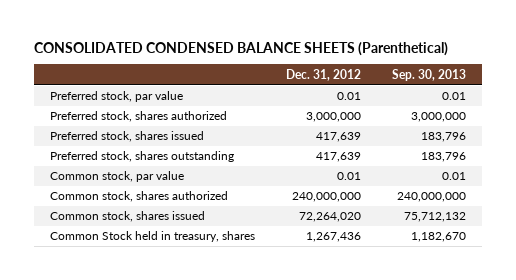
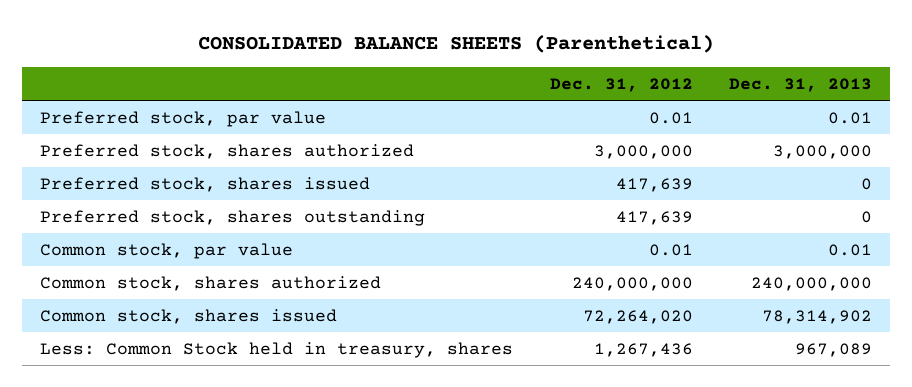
- CONSOLIDATED CONDENSED BALANCE SHEETS (Parenthetical)
+ CONSOLIDATED BALANCE SHEETS (Parenthetical)
- | Dec. 31, 2012 | Sep. 30, 2013
+ | Dec. 31, 2012 | Dec. 31, 2013
- Common Stock held in treasury, shares | 1,267,436 | 1,182,670
+ Less: Common Stock held in treasury, shares | 1,267,436 | 967,089

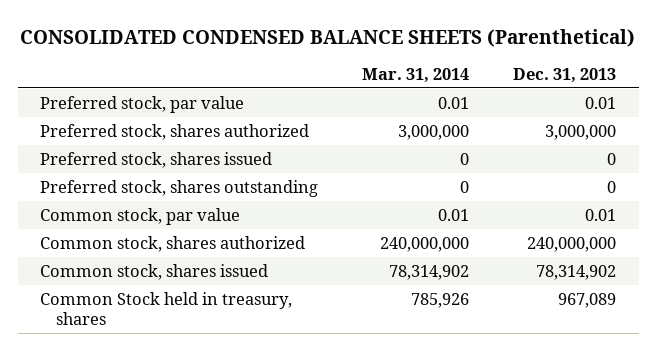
- CONSOLIDATED BALANCE SHEETS (Parenthetical)
+ CONSOLIDATED CONDENSED BALANCE SHEETS (Parenthetical)
- | Dec. 31, 2012 | Dec. 31, 2013
+ | Mar. 31, 2014 | Dec. 31, 2013
- Less: Common Stock held in treasury, shares | 1,267,436 | 967,089
+ Common Stock held in treasury, shares | 785,926 | 967,089

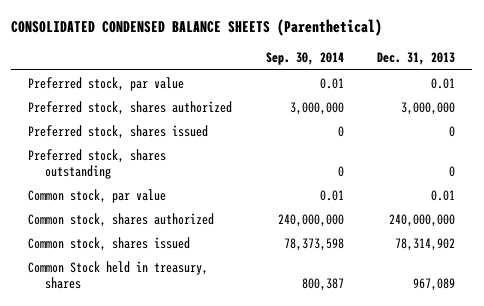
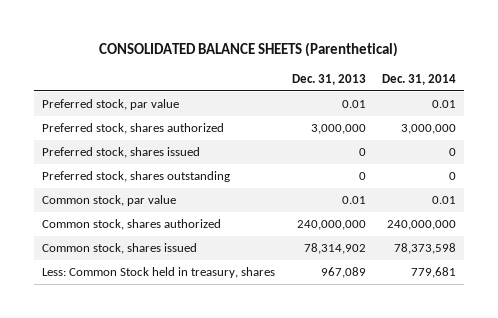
- CONSOLIDATED CONDENSED BALANCE SHEETS (Parenthetical)
+ CONSOLIDATED BALANCE SHEETS (Parenthetical)
- | Sep. 30, 2014 | Dec. 31, 2013
+ | Dec. 31, 2013 | Dec. 31, 2014
- Common Stock held in treasury, shares | 800,387 | 967,089
+ Less: Common Stock held in treasury, shares | 967,089 | 779,681

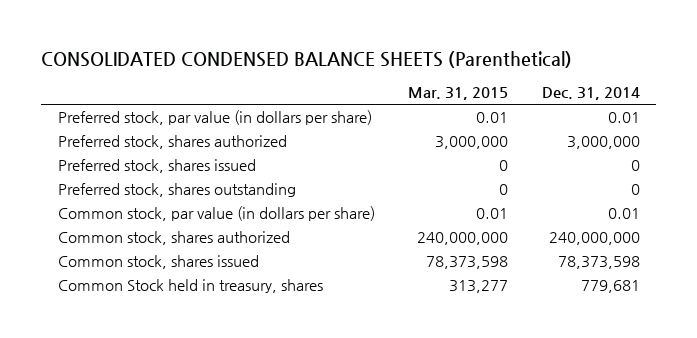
- CONSOLIDATED BALANCE SHEETS (Parenthetical)
+ CONSOLIDATED CONDENSED BALANCE SHEETS (Parenthetical)
- | Dec. 31, 2013 | Dec. 31, 2014
+ | Mar. 31, 2015 | Dec. 31, 2014
- Preferred stock, par value | 0.01 | 0.01
+ Preferred stock, par value (in dollars per share) | 0.01 | 0.01
- Common stock, par value | 0.01 | 0.01
+ Common stock, par value (in dollars per share) | 0.01 | 0.01
- Less: Common Stock held in treasury, shares | 967,089 | 779,681
+ Common Stock held in treasury, shares | 313,277 | 779,681

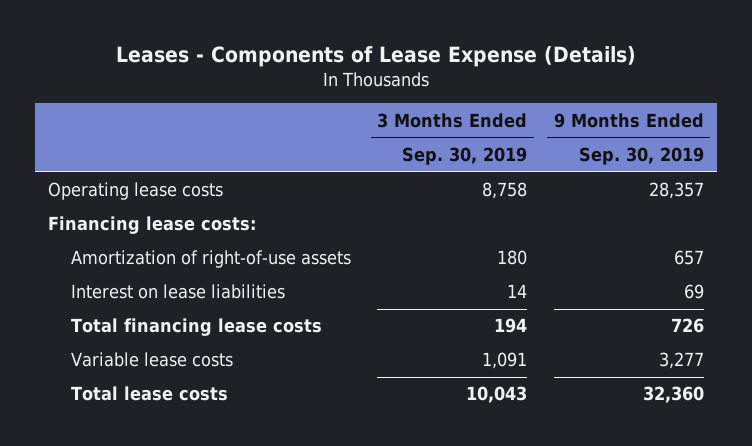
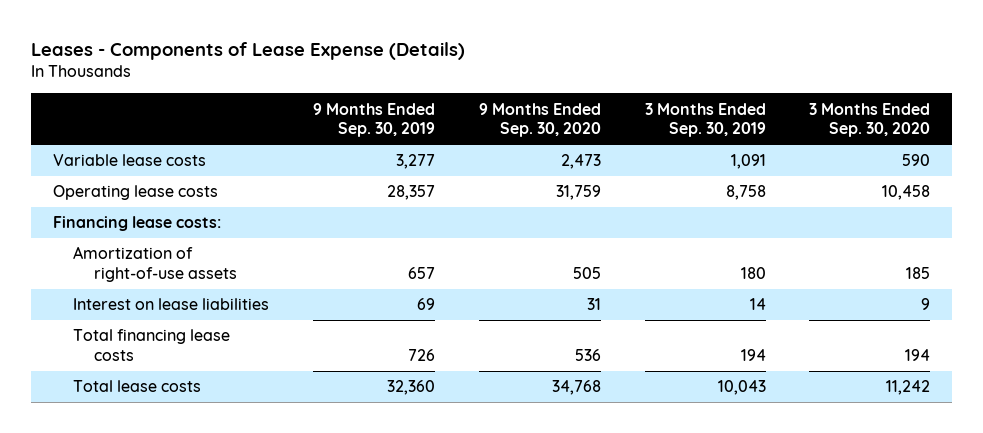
- | 3 Months Ended Sep. 30, 2019 | 9 Months Ended Sep. 30, 2019
+ | 9 Months Ended Sep. 30, 2019 | 9 Months Ended Sep. 30, 2020 | 3 Months Ended Sep. 30, 2019 | 3 Months Ended Sep. 30, 2020
moved up: Variable lease costs | 3,277 | 2,473 | 1,091 | 590

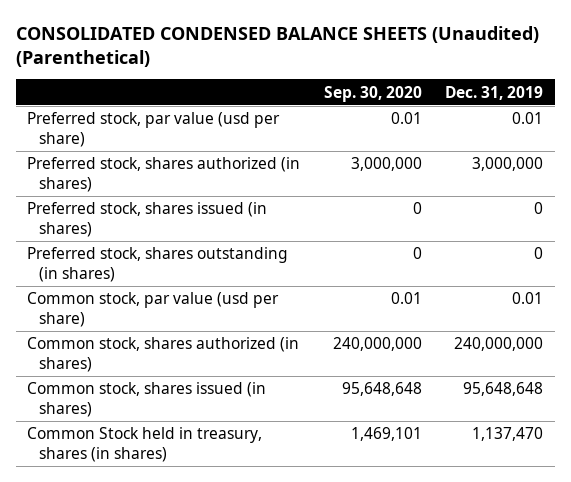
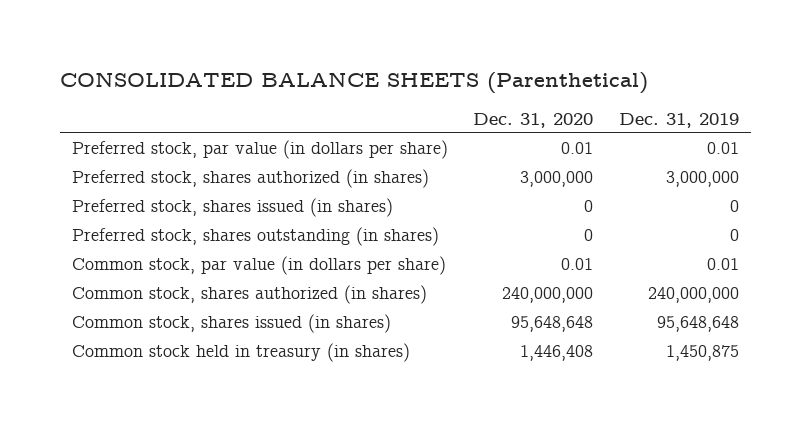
- CONSOLIDATED CONDENSED BALANCE SHEETS (Unaudited) (Parenthetical)
+ CONSOLIDATED BALANCE SHEETS (Parenthetical)
- | Sep. 30, 2020 | Dec. 31, 2019
+ | Dec. 31, 2020 | Dec. 31, 2019
- Preferred stock, par value (usd per share) | 0.01 | 0.01
+ Preferred stock, par value (in dollars per share) | 0.01 | 0.01
- Common stock, par value (usd per share) | 0.01 | 0.01
+ Common stock, par value (in dollars per share) | 0.01 | 0.01
- Common Stock held in treasury, shares (in shares) | 1,469,101 | 1,137,470
+ Common stock held in treasury (in shares) | 1,446,408 | 1,450,875

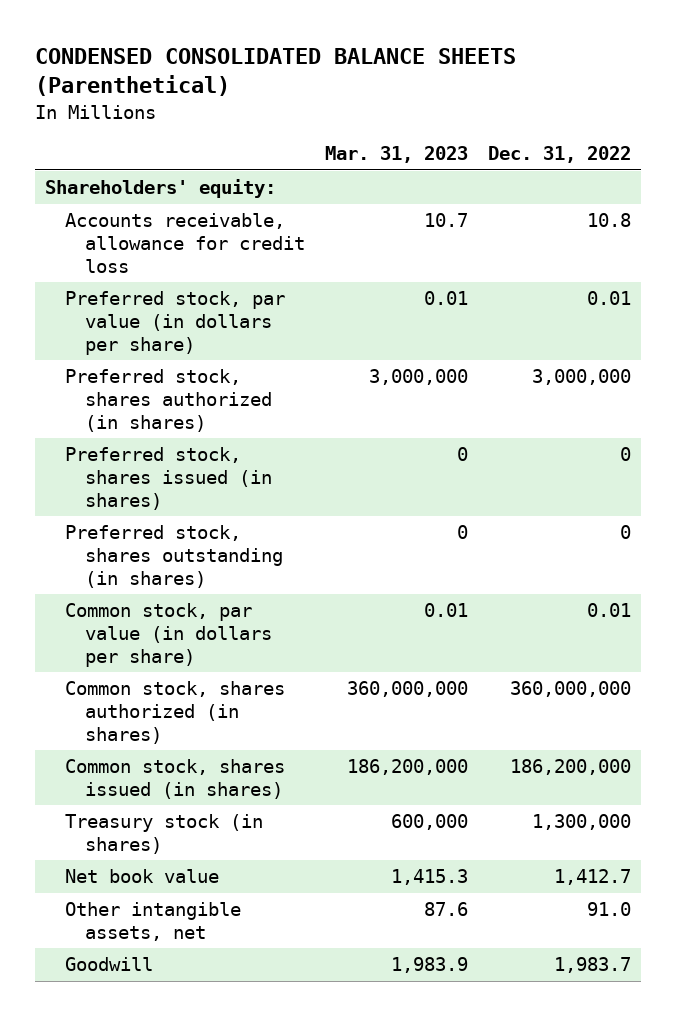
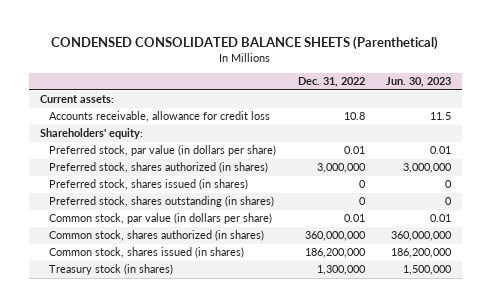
- | Mar. 31, 2023 | Dec. 31, 2022
+ | Dec. 31, 2022 | Jun. 30, 2023
+ Current assets:
moved down: Shareholders' equity:
- Net book value | 1,415.3 | 1,412.7
- Other intangible assets, net | 87.6 | 91.0
- Goodwill | 1,983.9 | 1,983.7

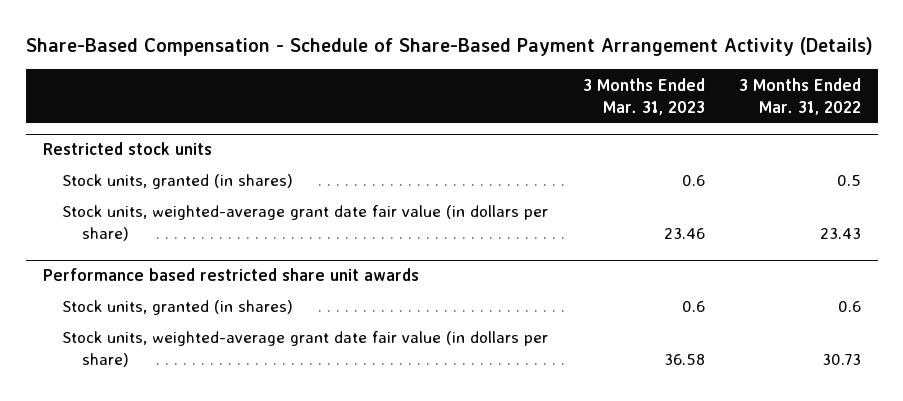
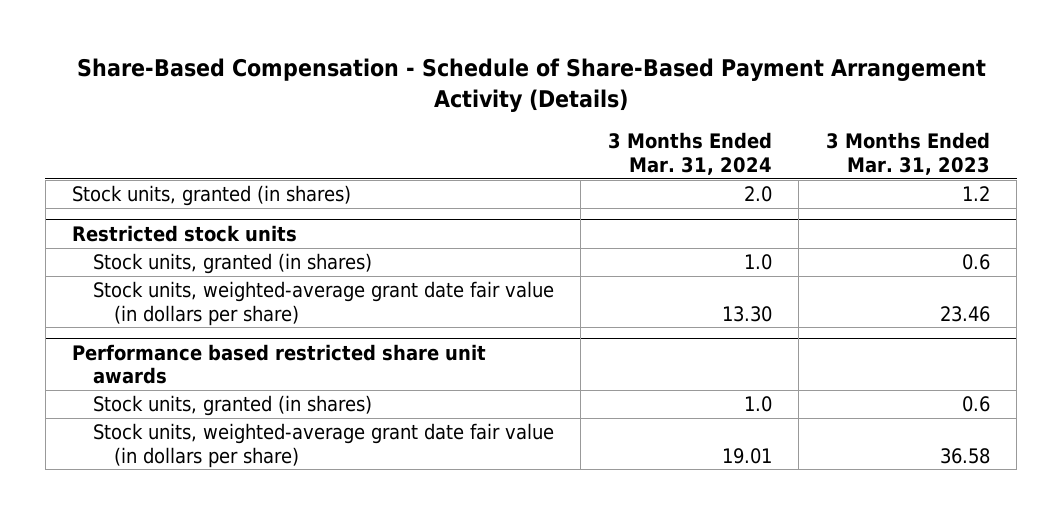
- | 3 Months Ended Mar. 31, 2023 | 3 Months Ended Mar. 31, 2022
+ | 3 Months Ended Mar. 31, 2024 | 3 Months Ended Mar. 31, 2023
+ Stock units, granted (in shares) | 2.0 | 1.2

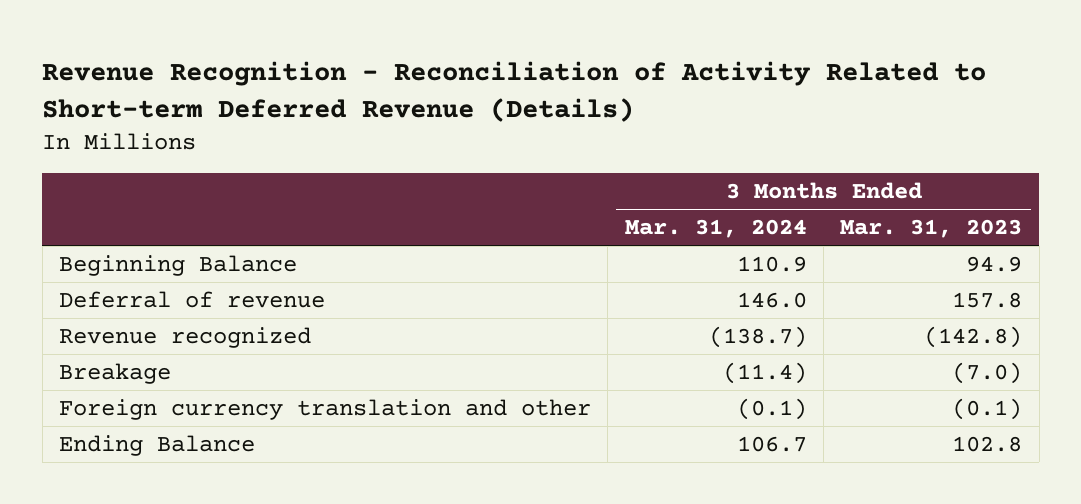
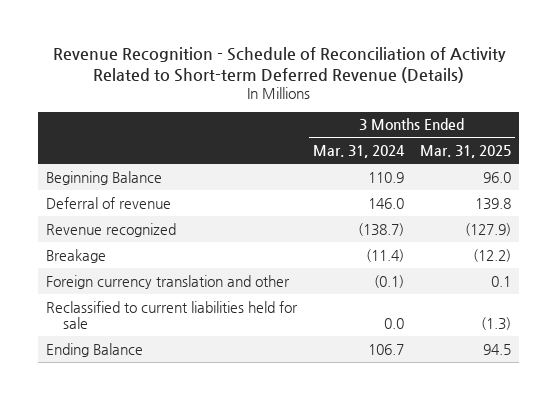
- Revenue Recognition - Reconciliation of Activity Related to Short-term Deferred Revenue (Details)
+ Revenue Recognition - Schedule of Reconciliation of Activity Related to Short-term Deferred Revenue (Details)
- | 3 Months Ended Mar. 31, 2024 | 3 Months Ended Mar. 31, 2023
+ | 3 Months Ended Mar. 31, 2024 | 3 Months Ended Mar. 31, 2025
+ Reclassified to current liabilities held for sale | 0.0 | (1.3)

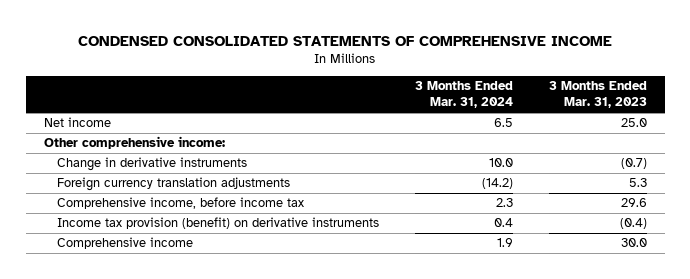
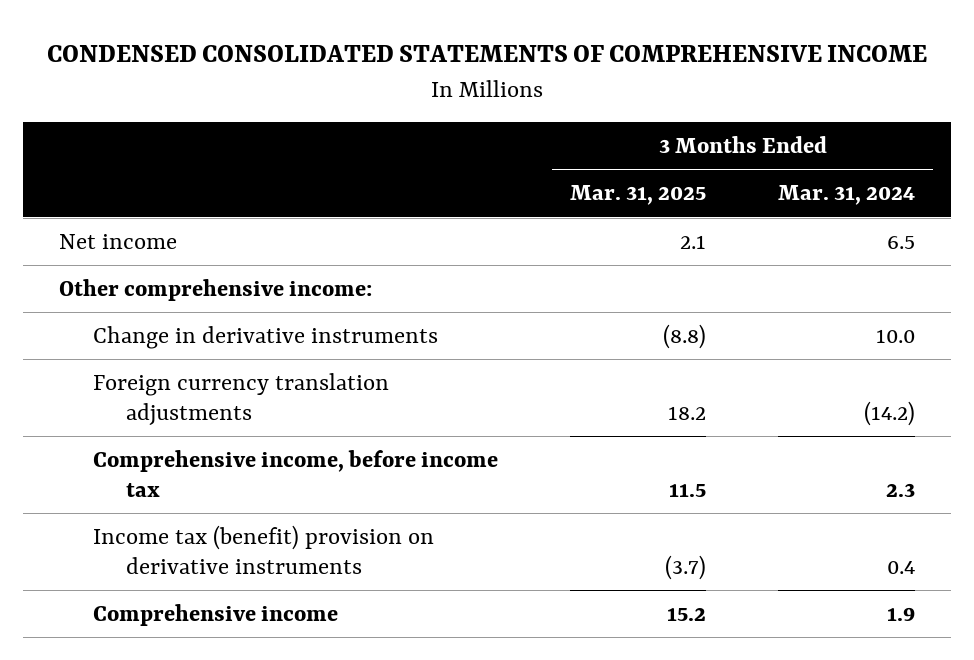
- | 3 Months Ended Mar. 31, 2024 | 3 Months Ended Mar. 31, 2023
+ | 3 Months Ended Mar. 31, 2025 | 3 Months Ended Mar. 31, 2024
- Income tax provision (benefit) on derivative instruments | 0.4 | (0.4)
+ Income tax (benefit) provision on derivative instruments | (3.7) | 0.4

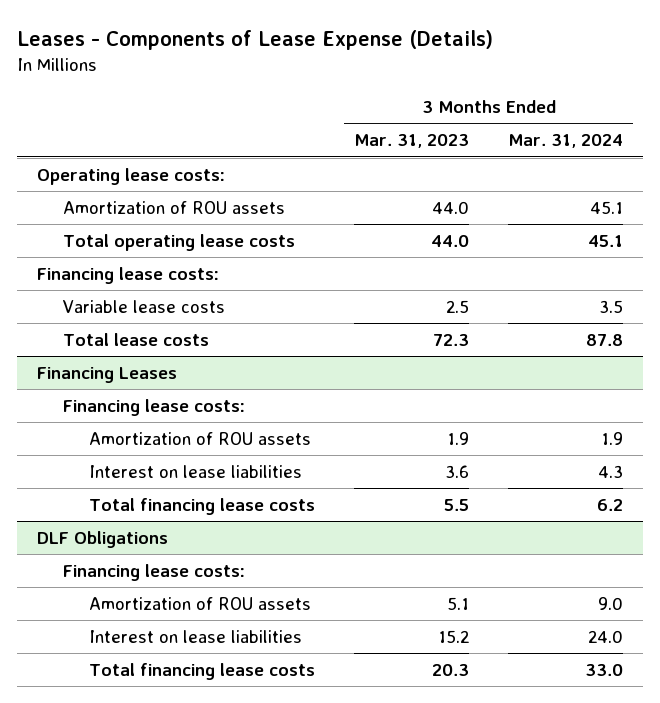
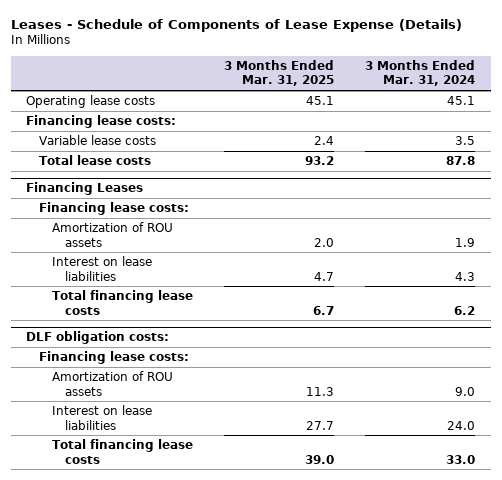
- Leases - Components of Lease Expense (Details)
+ Leases - Schedule of Components of Lease Expense (Details)
- | 3 Months Ended Mar. 31, 2023 | 3 Months Ended Mar. 31, 2024
+ | 3 Months Ended Mar. 31, 2025 | 3 Months Ended Mar. 31, 2024
- Operating lease costs:
- Amortization of ROU assets | 44.0 | 45.1
- Total operating lease costs | 44.0 | 45.1
+ Operating lease costs | 45.1 | 45.1
- DLF Obligations
+ DLF obligation costs:

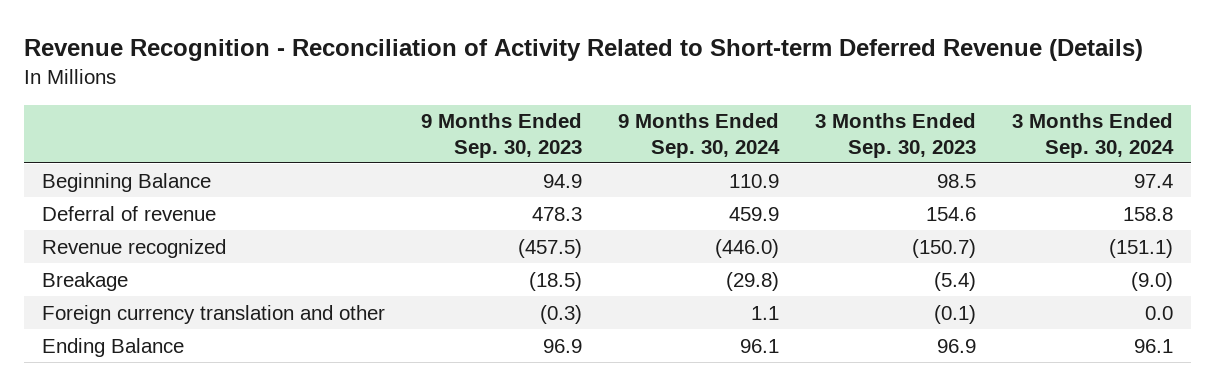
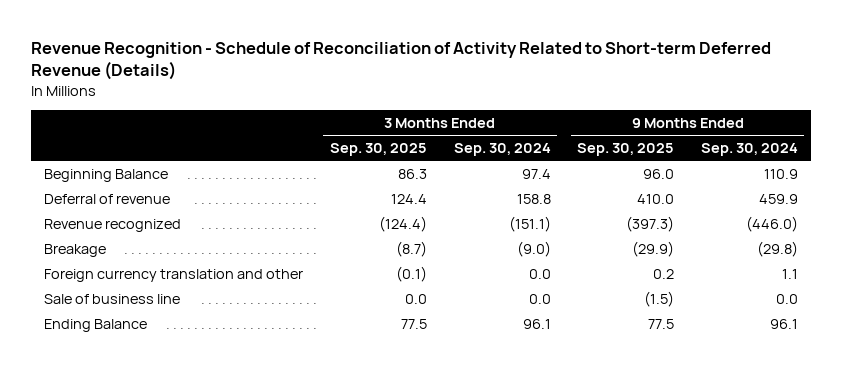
- Revenue Recognition - Reconciliation of Activity Related to Short-term Deferred Revenue (Details)
+ Revenue Recognition - Schedule of Reconciliation of Activity Related to Short-term Deferred Revenue (Details)
- | 9 Months Ended Sep. 30, 2023 | 9 Months Ended Sep. 30, 2024 | 3 Months Ended Sep. 30, 2023 | 3 Months Ended Sep. 30, 2024
+ | 3 Months Ended Sep. 30, 2025 | 3 Months Ended Sep. 30, 2024 | 9 Months Ended Sep. 30, 2025 | 9 Months Ended Sep. 30, 2024
+ Sale of business line | 0.0 | 0.0 | (1.5) | 0.0

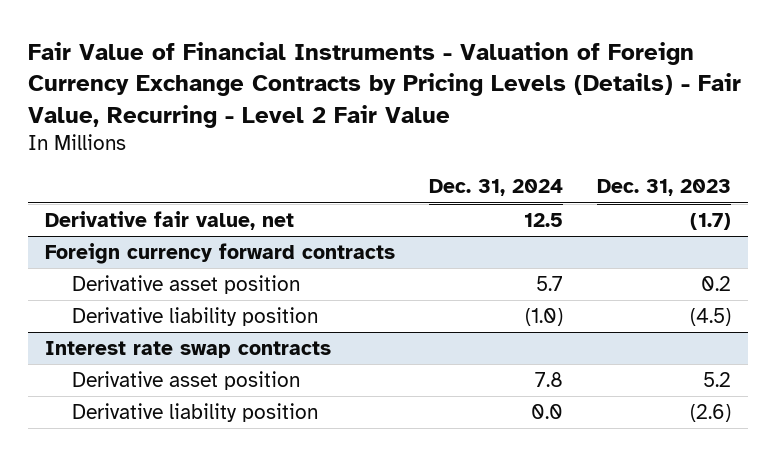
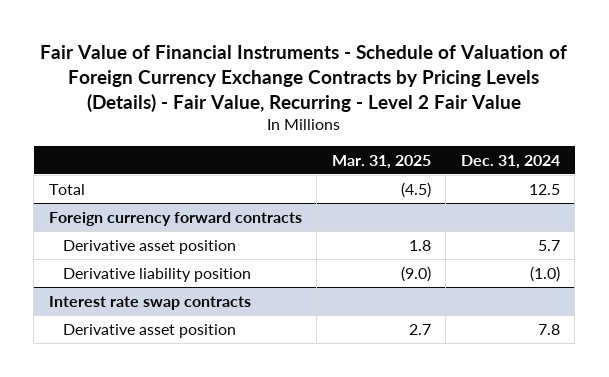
- Fair Value of Financial Instruments - Valuation of Foreign Currency Exchange Contracts by Pricing Levels (Details) - Fair Value, Recurring - Level 2 Fair Value
+ Fair Value of Financial Instruments - Schedule of Valuation of Foreign Currency Exchange Contracts by Pricing Levels (Details) - Fair Value, Recurring - Level 2 Fair Value
- | Dec. 31, 2024 | Dec. 31, 2023
+ | Mar. 31, 2025 | Dec. 31, 2024
- Derivative fair value, net | 12.5 | (1.7)
+ Total | (4.5) | 12.5
@ Interest rate swap contracts
- Derivative liability position | 0.0 | (2.6)

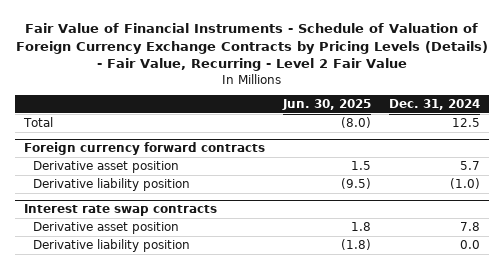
- | Mar. 31, 2025 | Dec. 31, 2024
+ | Jun. 30, 2025 | Dec. 31, 2024
@ Interest rate swap contracts
+ Derivative liability position | (1.8) | 0.0

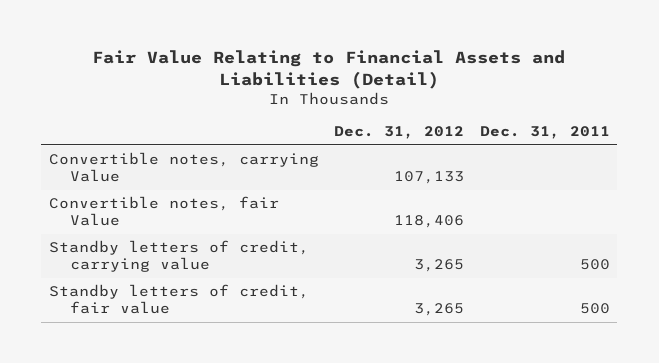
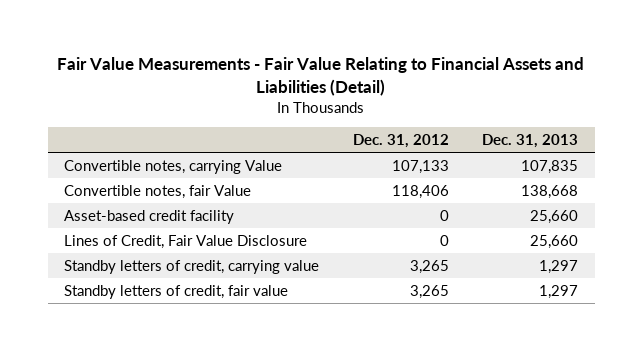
- Fair Value Relating to Financial Assets and Liabilities (Detail)
+ Fair Value Measurements - Fair Value Relating to Financial Assets and Liabilities (Detail)
- | Dec. 31, 2012 | Dec. 31, 2011
+ | Dec. 31, 2012 | Dec. 31, 2013
+ Asset-based credit facility | 0 | 25,660
+ Lines of Credit, Fair Value Disclosure | 0 | 25,660

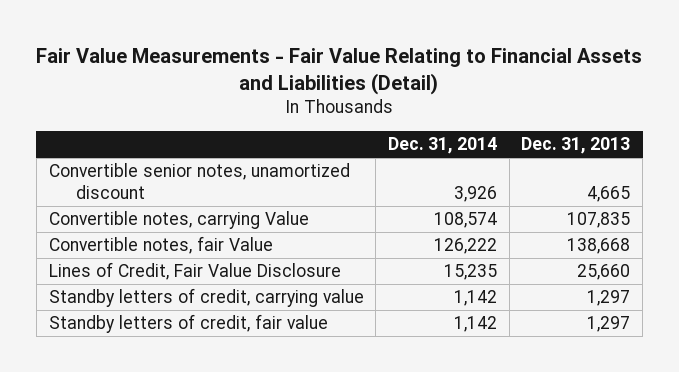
- | Dec. 31, 2012 | Dec. 31, 2013
+ | Dec. 31, 2014 | Dec. 31, 2013
+ Convertible senior notes, unamortized discount | 3,926 | 4,665
- Asset-based credit facility | 0 | 25,660

